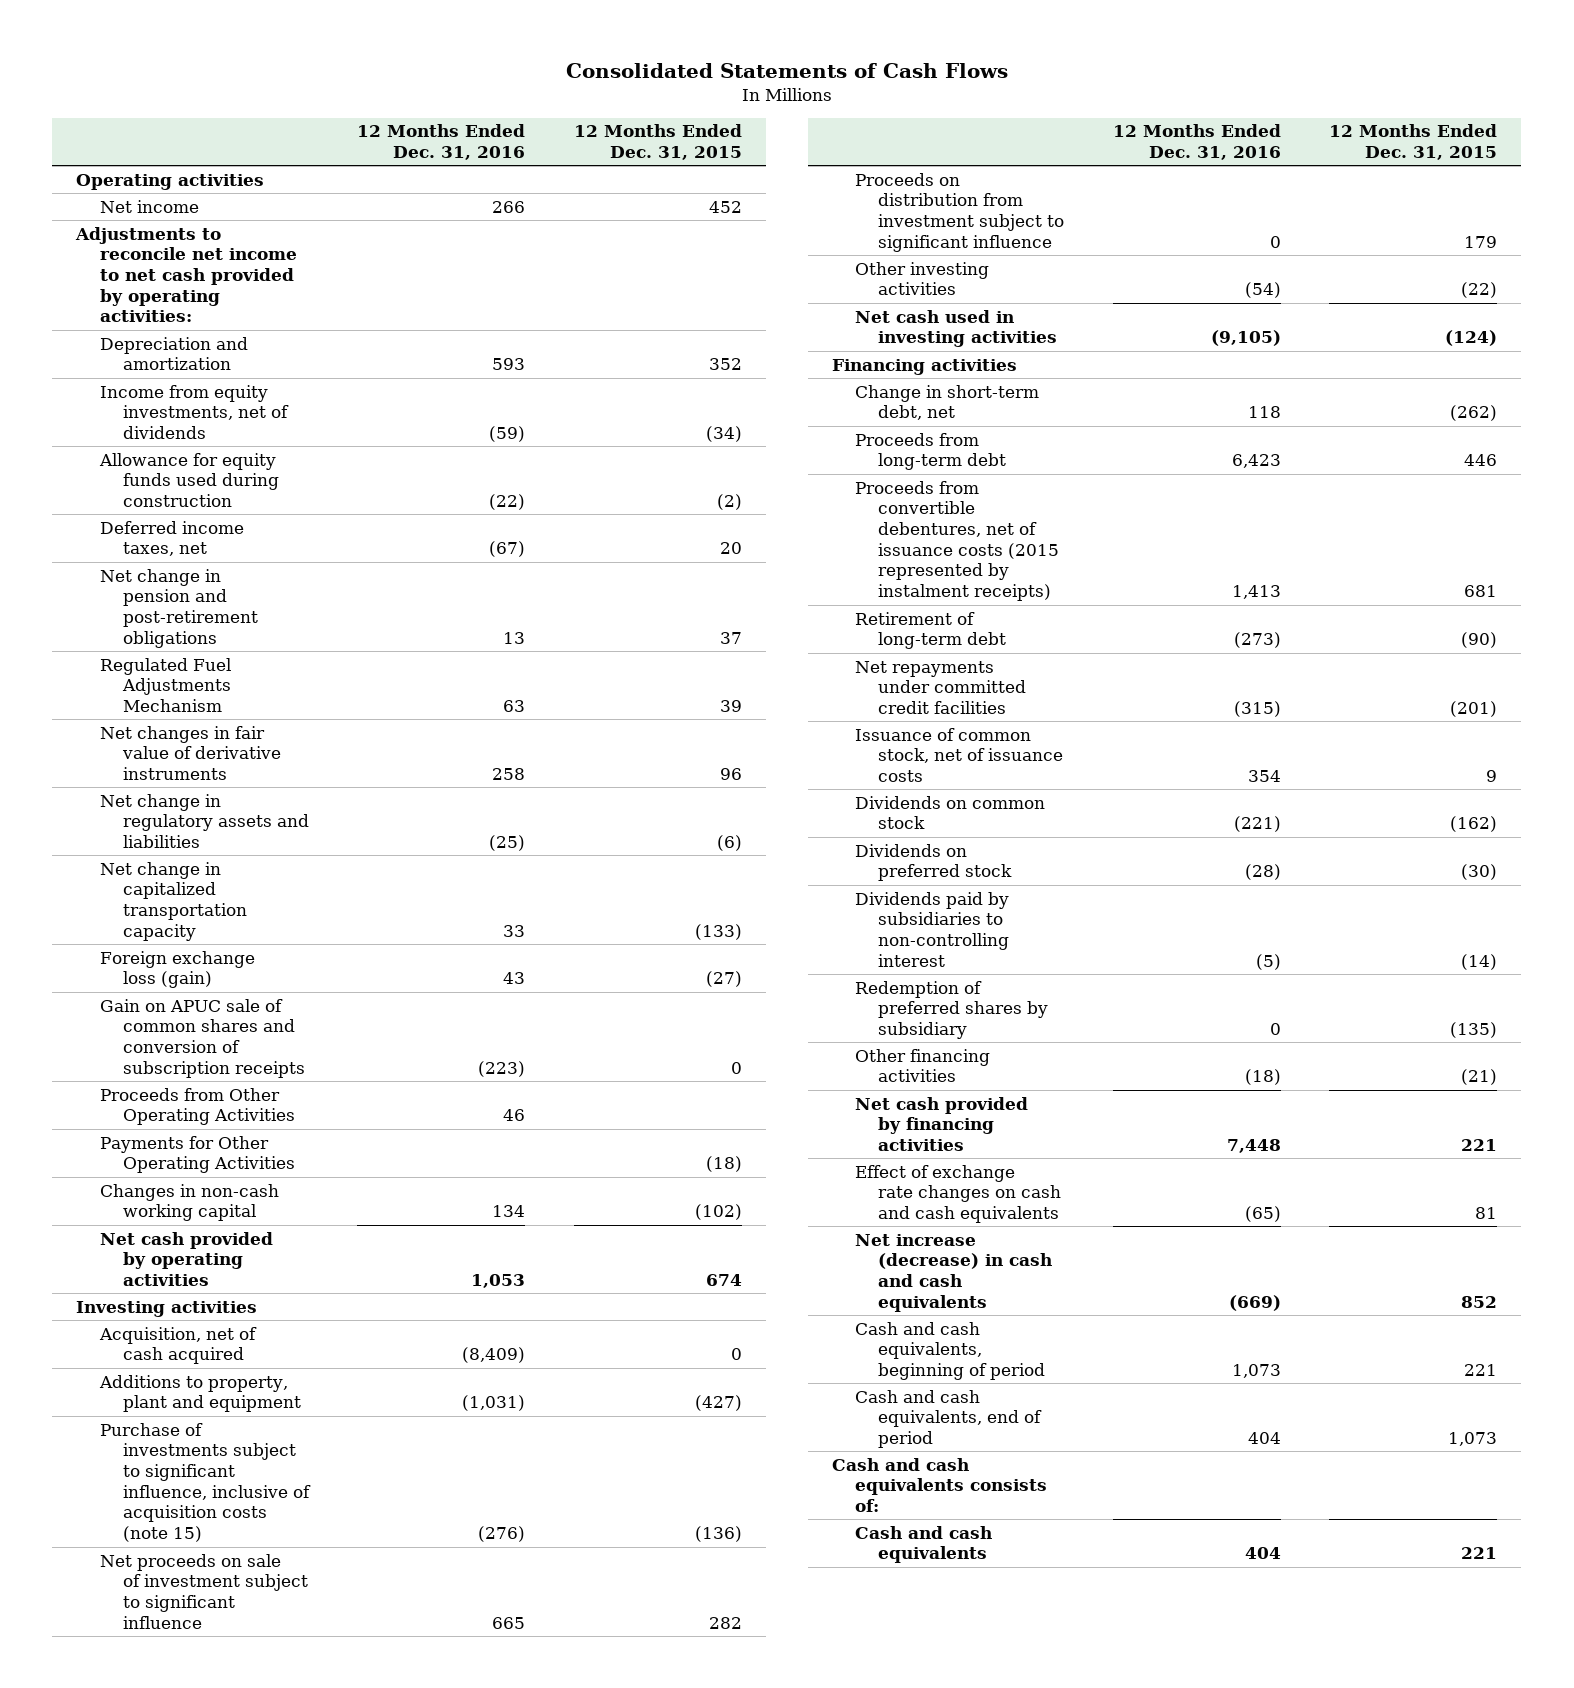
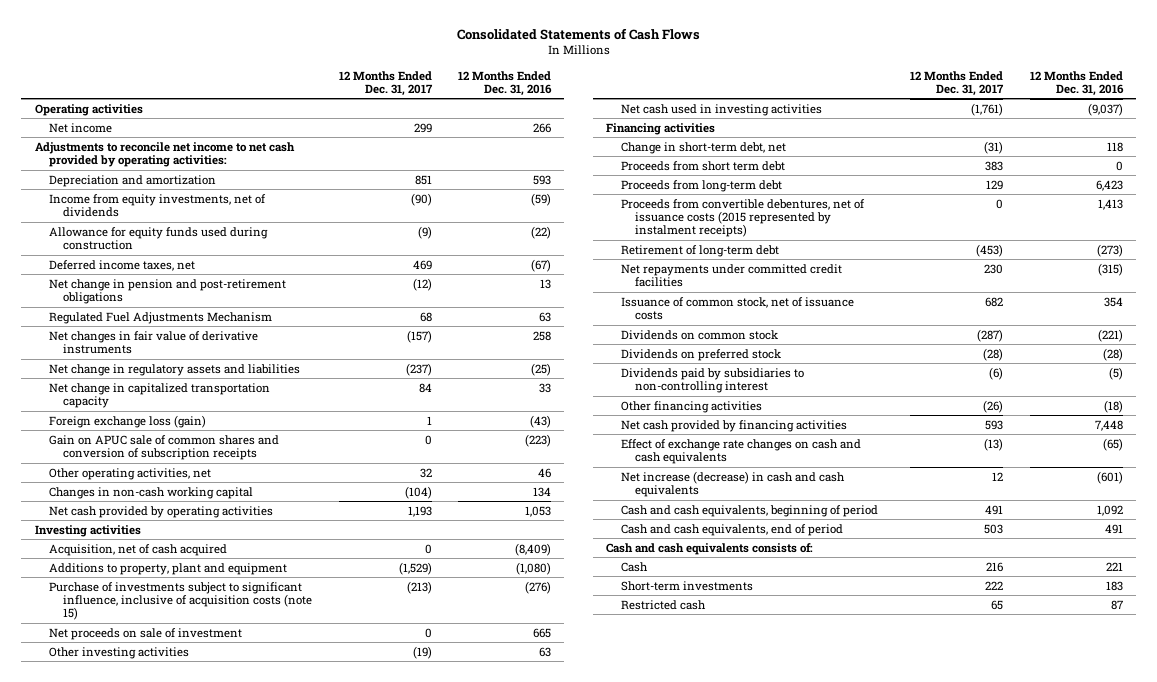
- | 12 Months Ended Dec. 31, 2016 | 12 Months Ended Dec. 31, 2015
+ | 12 Months Ended Dec. 31, 2017 | 12 Months Ended Dec. 31, 2016
- Foreign exchange loss (gain) | 43 | (27)
+ Foreign exchange loss (gain) | 1 | (43)
- Proceeds from Other Operating Activities | 46 |
- Payments for Other Operating Activities | | (18)
+ Other operating activities, net | 32 | 46
- Additions to property, plant and equipment | (1,031) | (427)
+ Additions to property, plant and equipment | (1,529) | (1,080)
- Net proceeds on sale of investment subject to significant influence | 665 | 282
- Proceeds on distribution from investment subject to significant influence | 0 | 179
- Other investing activities | (54) | (22)
- Net cash used in investing activities | (9,105) | (124)
+ Net proceeds on sale of investment | 0 | 665
+ Other investing activities | (19) | 63
+ Net cash used in investing activities | (1,761) | (9,037)
+ Proceeds from short term debt | 383 | 0
- Redemption of preferred shares by subsidiary | 0 | (135)
- Net increase (decrease) in cash and cash equivalents | (669) | 852
- Cash and cash equivalents, beginning of period | 1,073 | 221
- Cash and cash equivalents, end of period | 404 | 1,073
+ Net increase (decrease) in cash and cash equivalents | 12 | (601)
+ Cash and cash equivalents, beginning of period | 491 | 1,092
+ Cash and cash equivalents, end of period | 503 | 491
- Cash and cash equivalents | 404 | 221
+ Cash | 216 | 221
+ Short-term investments | 222 | 183
+ Restricted cash | 65 | 87

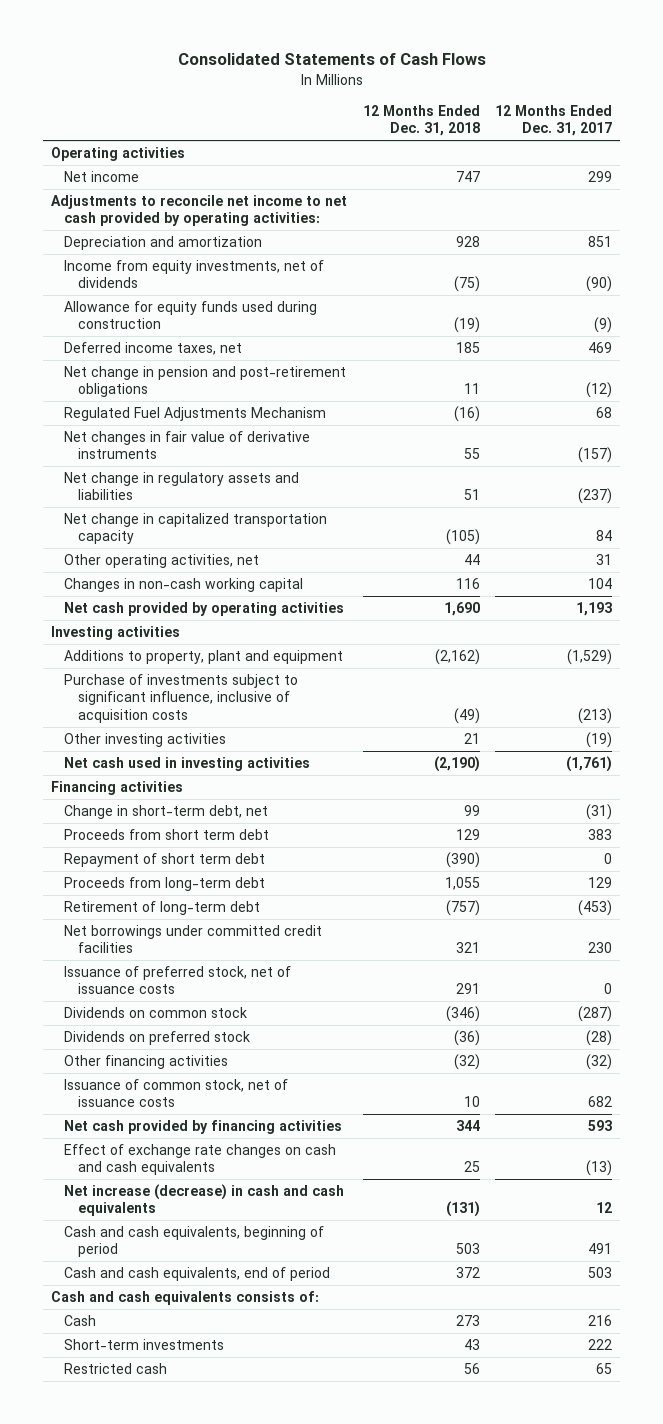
- | 12 Months Ended Dec. 31, 2017 | 12 Months Ended Dec. 31, 2016
+ | 12 Months Ended Dec. 31, 2018 | 12 Months Ended Dec. 31, 2017
- Foreign exchange loss (gain) | 1 | (43)
- Gain on APUC sale of common shares and conversion of subscription receipts | 0 | (223)
- Other operating activities, net | 32 | 46
- Changes in non-cash working capital | (104) | 134
+ Other operating activities, net | 44 | 31
+ Changes in non-cash working capital | 116 | 104
- Acquisition, net of cash acquired | 0 | (8,409)
- Purchase of investments subject to significant influence, inclusive of acquisition costs (note 15) | (213) | (276)
- Net proceeds on sale of investment | 0 | 665
+ Purchase of investments subject to significant influence, inclusive of acquisition costs | (49) | (213)
+ Repayment of short term debt | (390) | 0
- Proceeds from convertible debentures, net of issuance costs (2015 represented by instalment receipts) | 0 | 1,413
- Net repayments under committed credit facilities | 230 | (315)
+ Net borrowings under committed credit facilities | 321 | 230
+ Issuance of preferred stock, net of issuance costs | 291 | 0
- Dividends paid by subsidiaries to non-controlling interest | (6) | (5)
- Other financing activities | (26) | (18)
+ Other financing activities | (32) | (32)
moved down: Issuance of common stock, net of issuance costs | 10 | 682

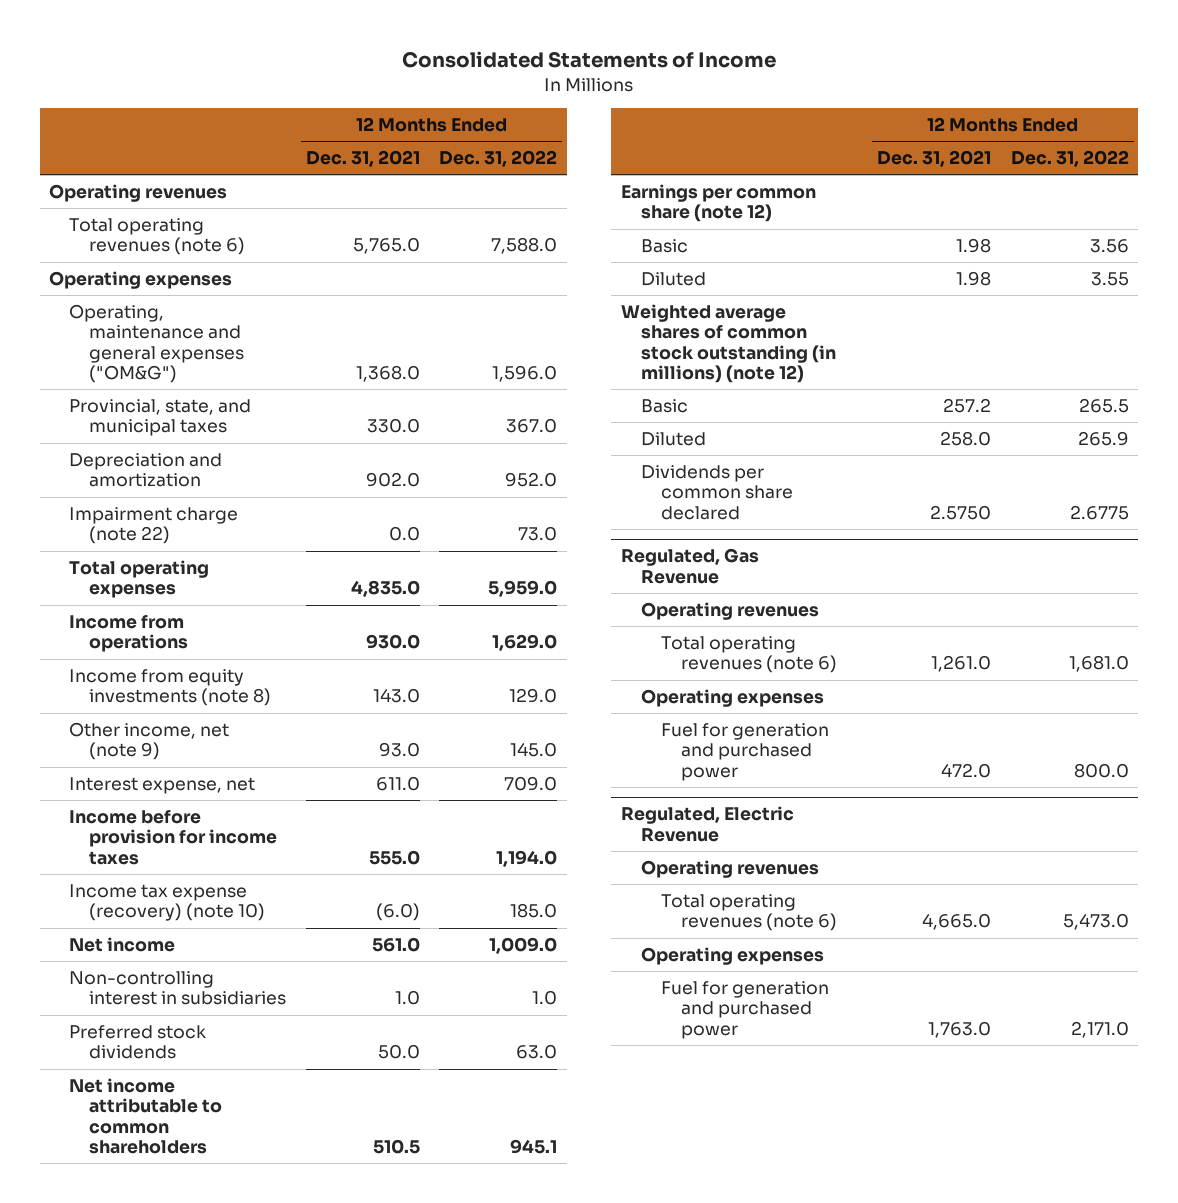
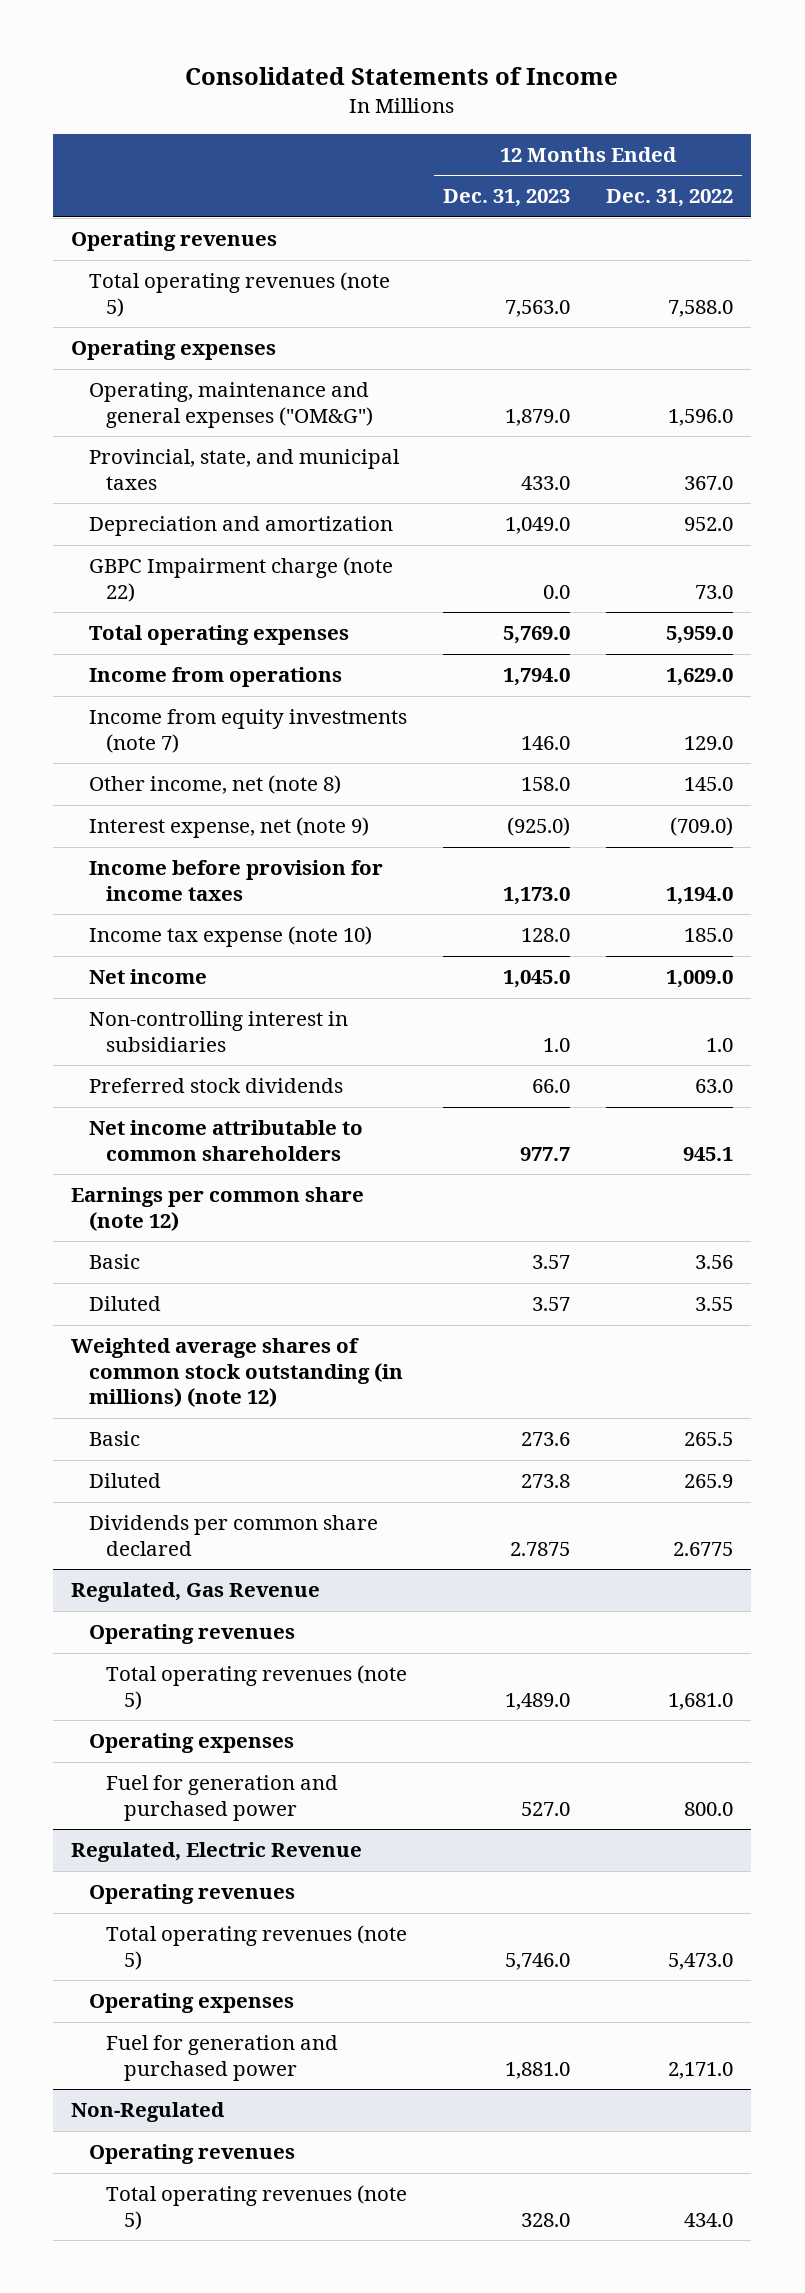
- | 12 Months Ended Dec. 31, 2021 | 12 Months Ended Dec. 31, 2022
+ | 12 Months Ended Dec. 31, 2023 | 12 Months Ended Dec. 31, 2022
- Total operating revenues (note 6) | 5,765.0 | 7,588.0
+ Total operating revenues (note 5) | 7,563.0 | 7,588.0
- Impairment charge (note 22) | 0.0 | 73.0
+ GBPC Impairment charge (note 22) | 0.0 | 73.0
- Income from equity investments (note 8) | 143.0 | 129.0
- Other income, net (note 9) | 93.0 | 145.0
- Interest expense, net | 611.0 | 709.0
+ Income from equity investments (note 7) | 146.0 | 129.0
+ Other income, net (note 8) | 158.0 | 145.0
+ Interest expense, net (note 9) | (925.0) | (709.0)
- Income tax expense (recovery) (note 10) | (6.0) | 185.0
+ Income tax expense (note 10) | 128.0 | 185.0
@ Regulated, Gas Revenue
- Total operating revenues (note 6) | 1,261.0 | 1,681.0
+ Total operating revenues (note 5) | 1,489.0 | 1,681.0
@ Regulated, Electric Revenue
- Total operating revenues (note 6) | 4,665.0 | 5,473.0
+ Total operating revenues (note 5) | 5,746.0 | 5,473.0
+ Non-Regulated
+ Operating revenues
+ Total operating revenues (note 5) | 328.0 | 434.0

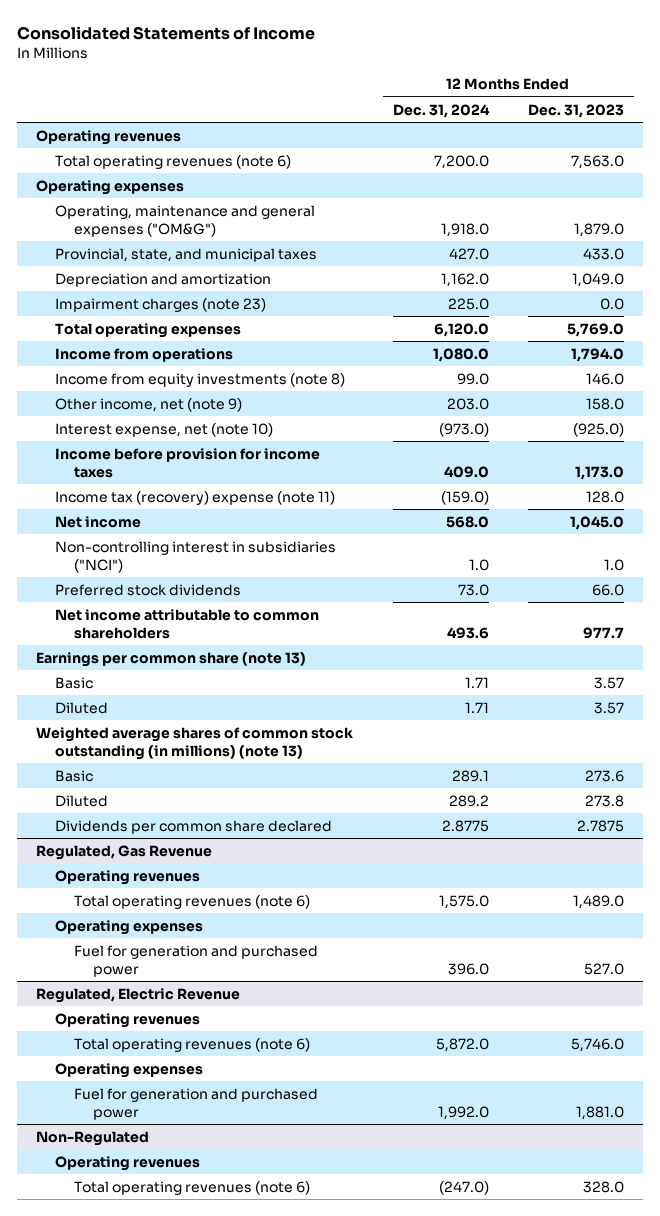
- | 12 Months Ended Dec. 31, 2023 | 12 Months Ended Dec. 31, 2022
+ | 12 Months Ended Dec. 31, 2024 | 12 Months Ended Dec. 31, 2023
- Total operating revenues (note 5) | 7,563.0 | 7,588.0
+ Total operating revenues (note 6) | 7,200.0 | 7,563.0
- GBPC Impairment charge (note 22) | 0.0 | 73.0
+ Impairment charges (note 23) | 225.0 | 0.0
- Income from equity investments (note 7) | 146.0 | 129.0
- Other income, net (note 8) | 158.0 | 145.0
- Interest expense, net (note 9) | (925.0) | (709.0)
+ Income from equity investments (note 8) | 99.0 | 146.0
+ Other income, net (note 9) | 203.0 | 158.0
+ Interest expense, net (note 10) | (973.0) | (925.0)
- Income tax expense (note 10) | 128.0 | 185.0
+ Income tax (recovery) expense (note 11) | (159.0) | 128.0
- Non-controlling interest in subsidiaries | 1.0 | 1.0
+ Non-controlling interest in subsidiaries ("NCI") | 1.0 | 1.0
- Earnings per common share (note 12)
+ Earnings per common share (note 13)
- Weighted average shares of common stock outstanding (in millions) (note 12)
+ Weighted average shares of common stock outstanding (in millions) (note 13)
@ Regulated, Gas Revenue
- Total operating revenues (note 5) | 1,489.0 | 1,681.0
+ Total operating revenues (note 6) | 1,575.0 | 1,489.0
@ Regulated, Electric Revenue
- Total operating revenues (note 5) | 5,746.0 | 5,473.0
+ Total operating revenues (note 6) | 5,872.0 | 5,746.0
@ Non-Regulated
- Total operating revenues (note 5) | 328.0 | 434.0
+ Total operating revenues (note 6) | (247.0) | 328.0

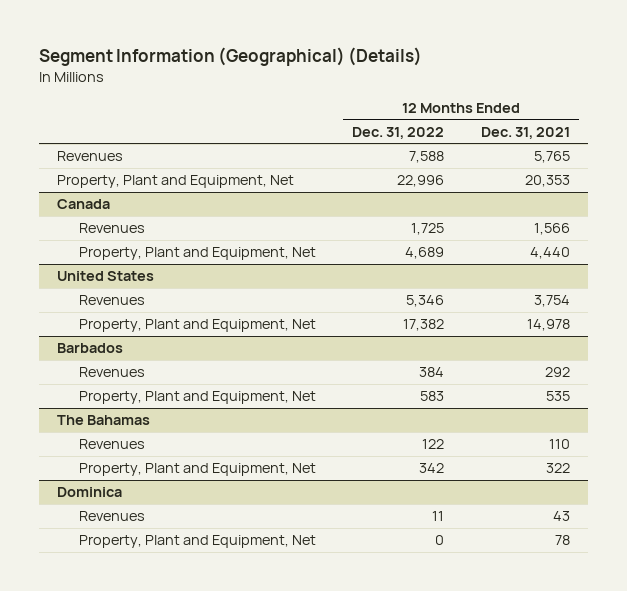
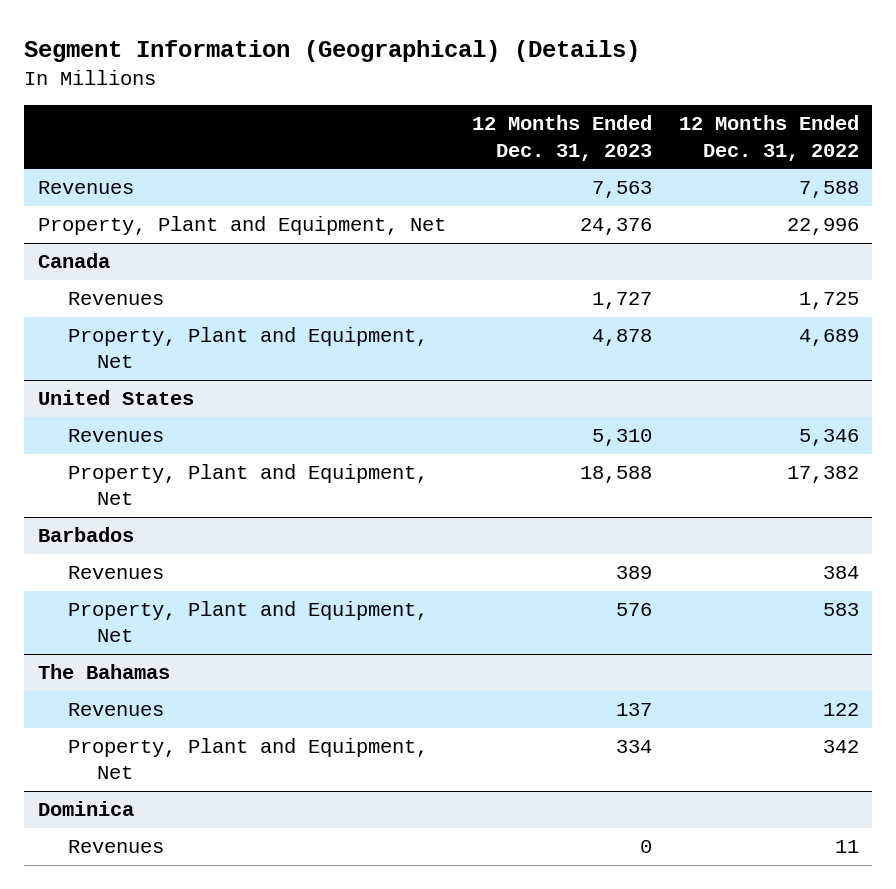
- | 12 Months Ended Dec. 31, 2022 | 12 Months Ended Dec. 31, 2021
+ | 12 Months Ended Dec. 31, 2023 | 12 Months Ended Dec. 31, 2022
@ Dominica
- Property, Plant and Equipment, Net | 0 | 78

